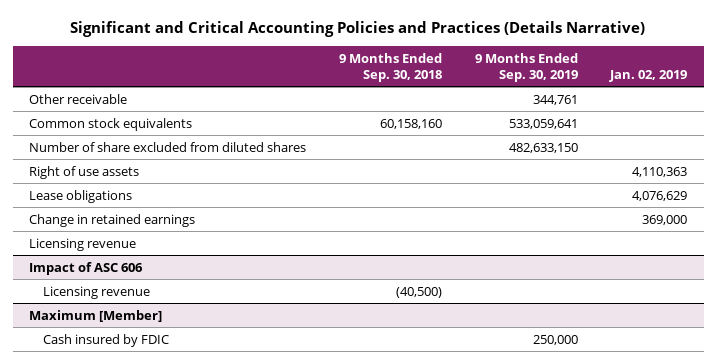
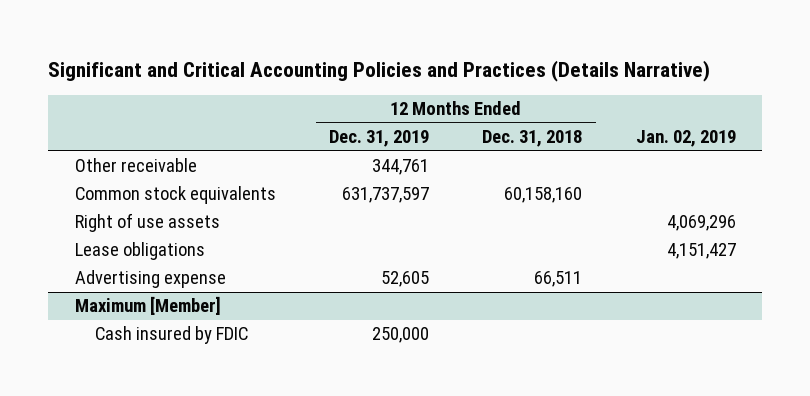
- | 9 Months Ended Sep. 30, 2018 | 9 Months Ended Sep. 30, 2019 | Jan. 02, 2019
+ | 12 Months Ended Dec. 31, 2019 | 12 Months Ended Dec. 31, 2018 | Jan. 02, 2019
- Number of share excluded from diluted shares | | 482,633,150 |
- Right of use assets | | | 4,110,363
- Lease obligations | | | 4,076,629
- Change in retained earnings | | | 369,000
- Licensing revenue
- Impact of ASC 606
- Licensing revenue | (40,500) | |
+ Right of use assets | | | 4,069,296
+ Lease obligations | | | 4,151,427
+ Advertising expense | 52,605 | 66,511 |

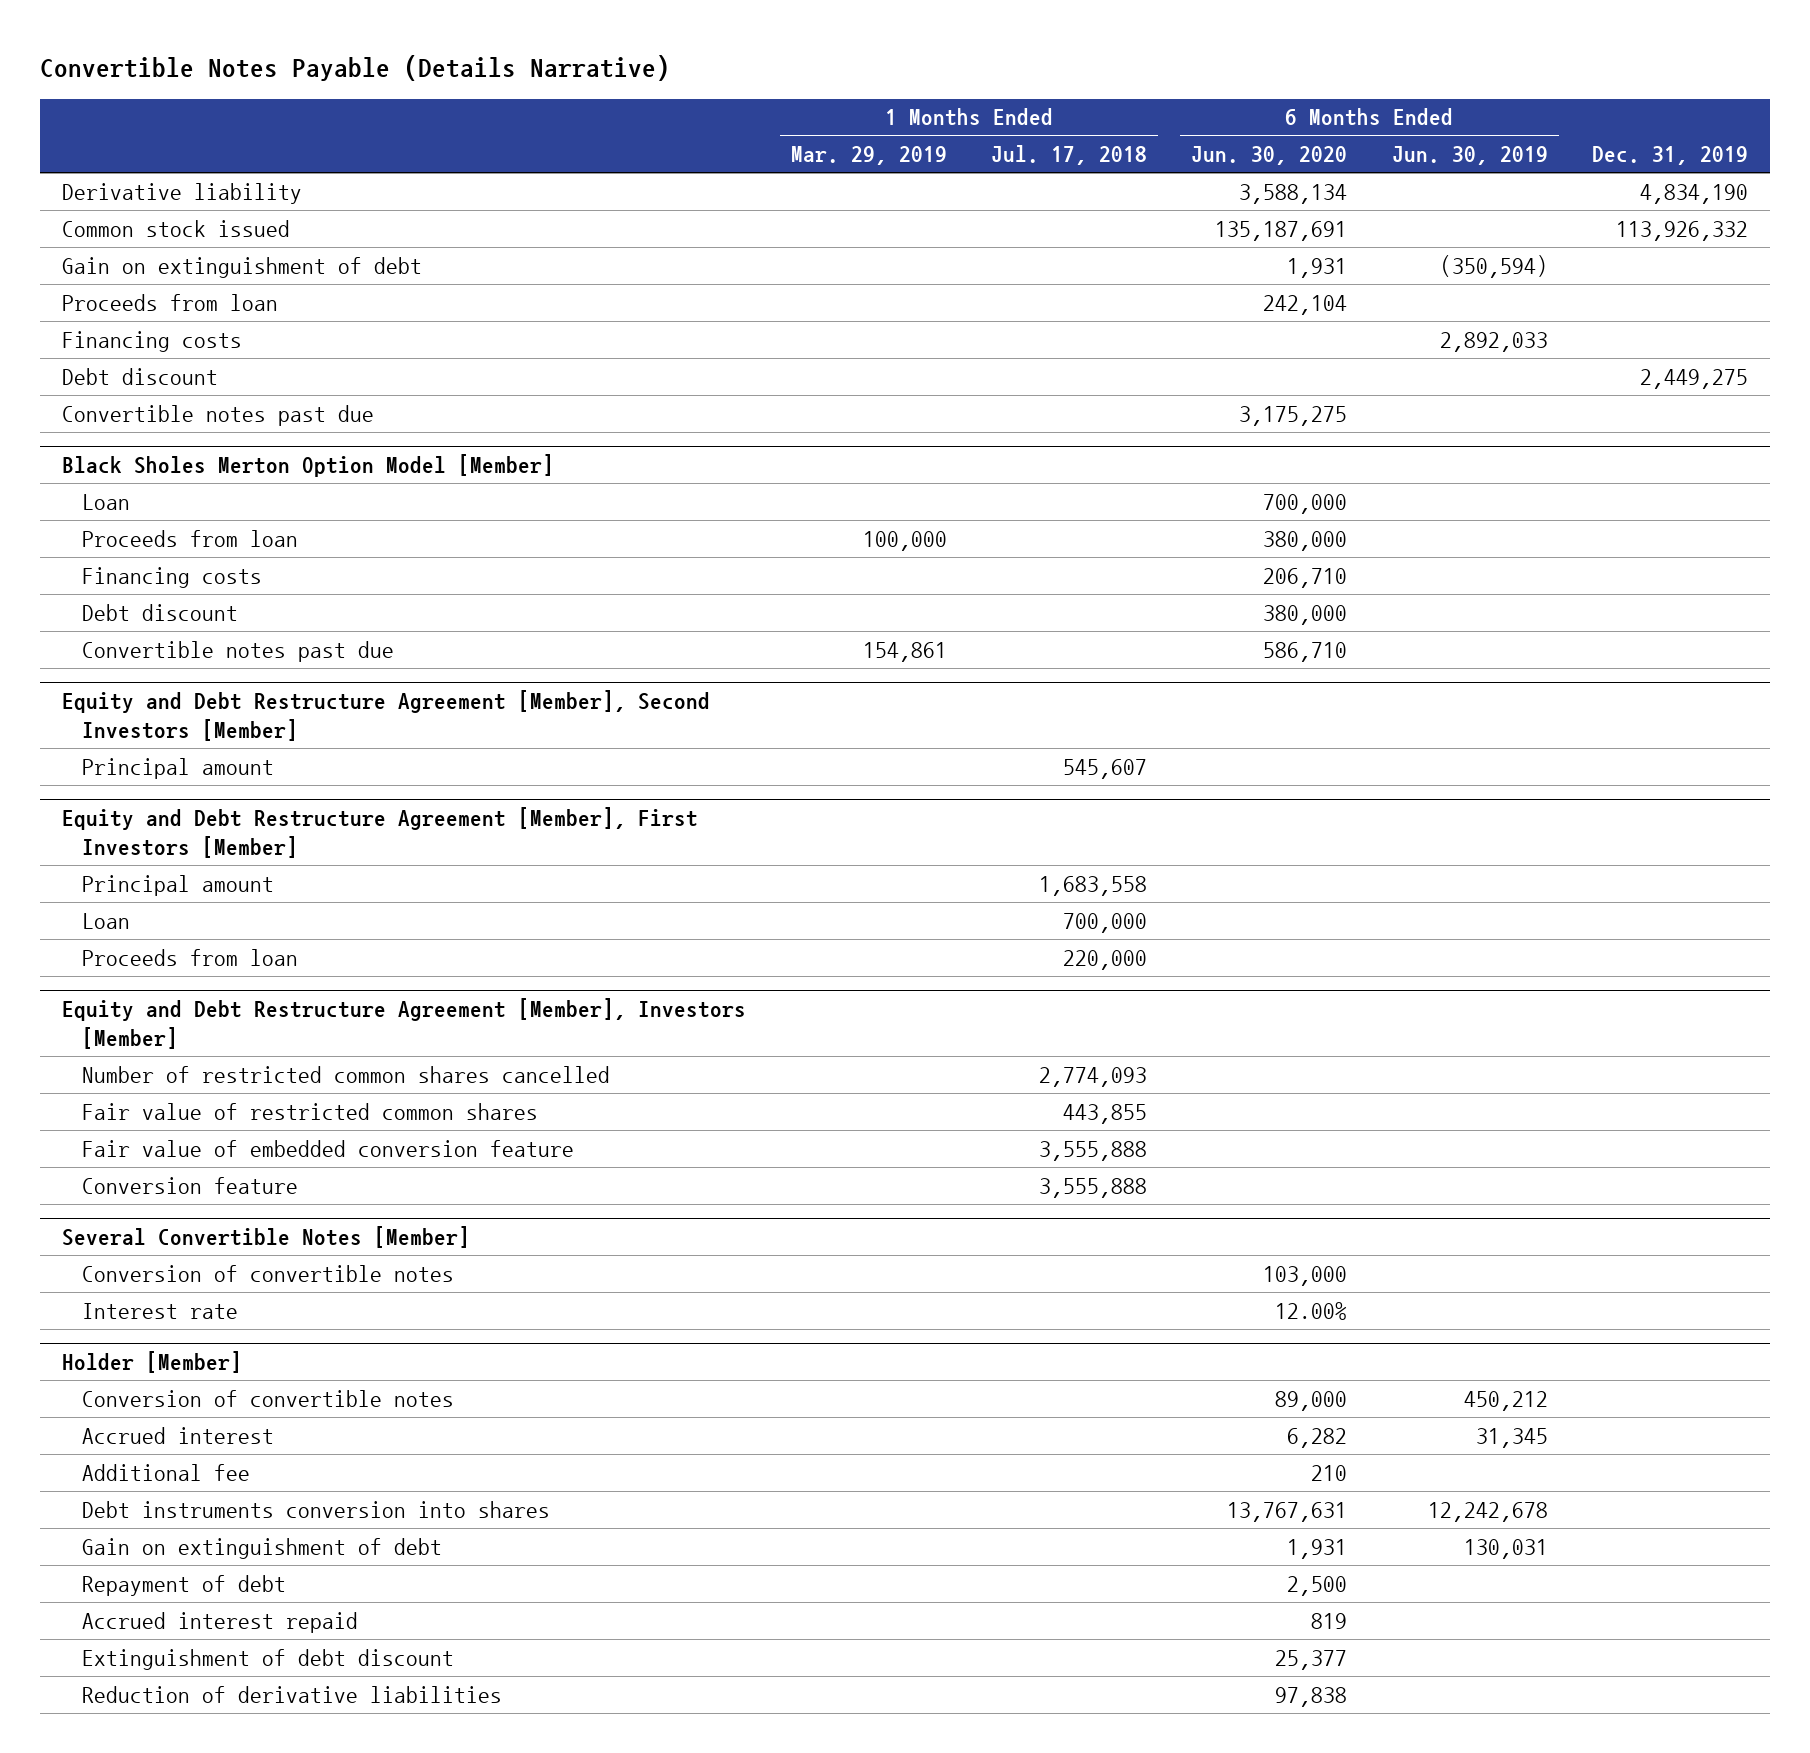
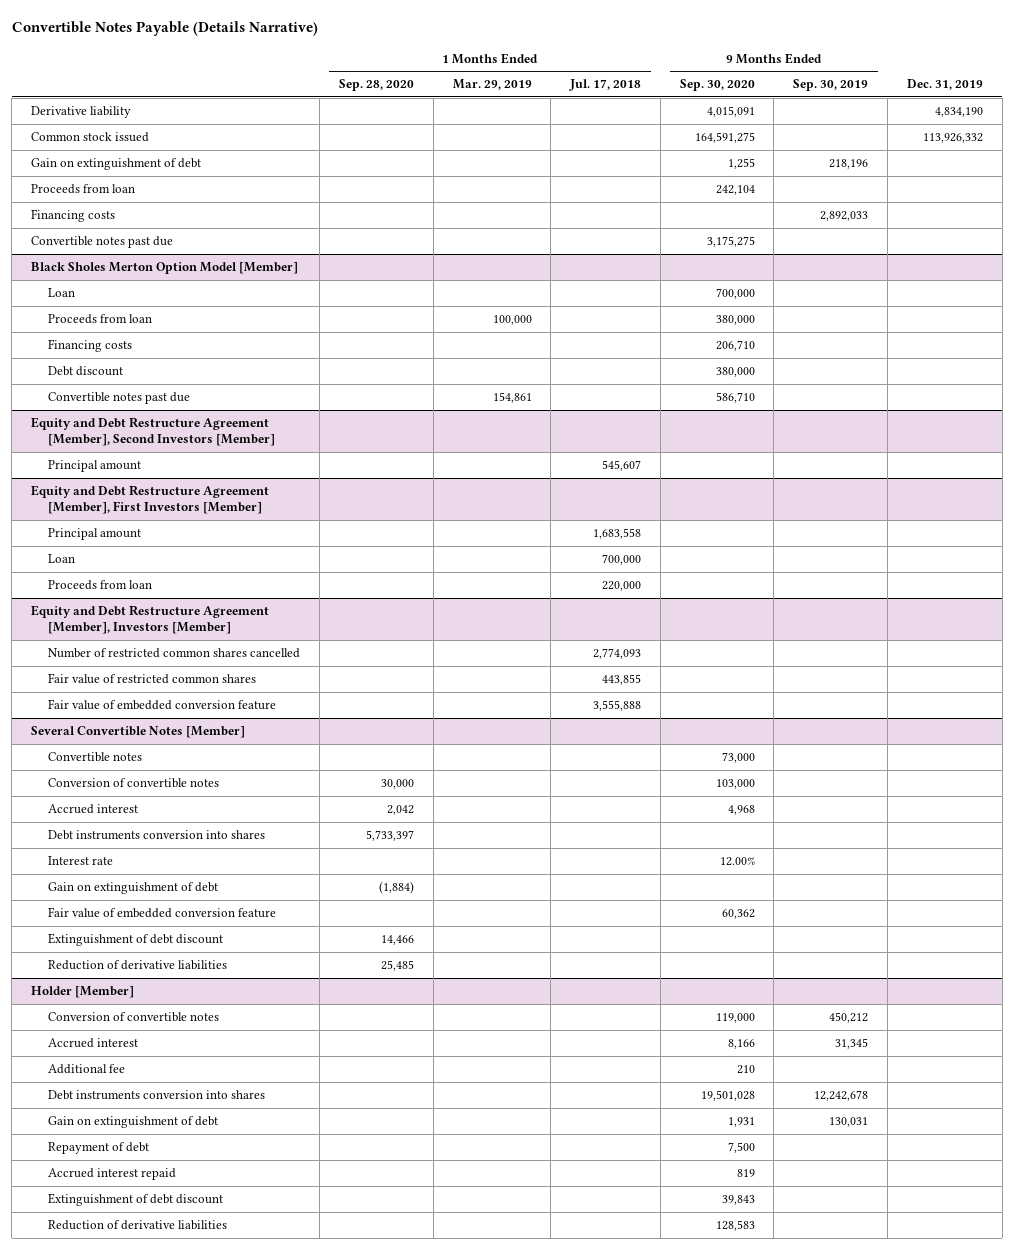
- | 1 Months Ended Mar. 29, 2019 | 1 Months Ended Jul. 17, 2018 | 6 Months Ended Jun. 30, 2020 | 6 Months Ended Jun. 30, 2019 | Dec. 31, 2019
+ | 1 Months Ended Sep. 28, 2020 | 1 Months Ended Mar. 29, 2019 | 1 Months Ended Jul. 17, 2018 | 9 Months Ended Sep. 30, 2020 | 9 Months Ended Sep. 30, 2019 | Dec. 31, 2019
- Debt discount | | | | | 2,449,275
@ Equity and Debt Restructure Agreement [Member], Investors [Member]
- Conversion feature | | 3,555,888 | | |
@ Several Convertible Notes [Member]
+ Convertible notes | | | | 73,000 | |
+ Accrued interest | 2,042 | | | 4,968 | |
+ Debt instruments conversion into shares | 5,733,397 | | | | |
+ Gain on extinguishment of debt | (1,884) | | | | |
+ Fair value of embedded conversion feature | | | | 60,362 | |
+ Extinguishment of debt discount | 14,466 | | | | |
+ Reduction of derivative liabilities | 25,485 | | | | |

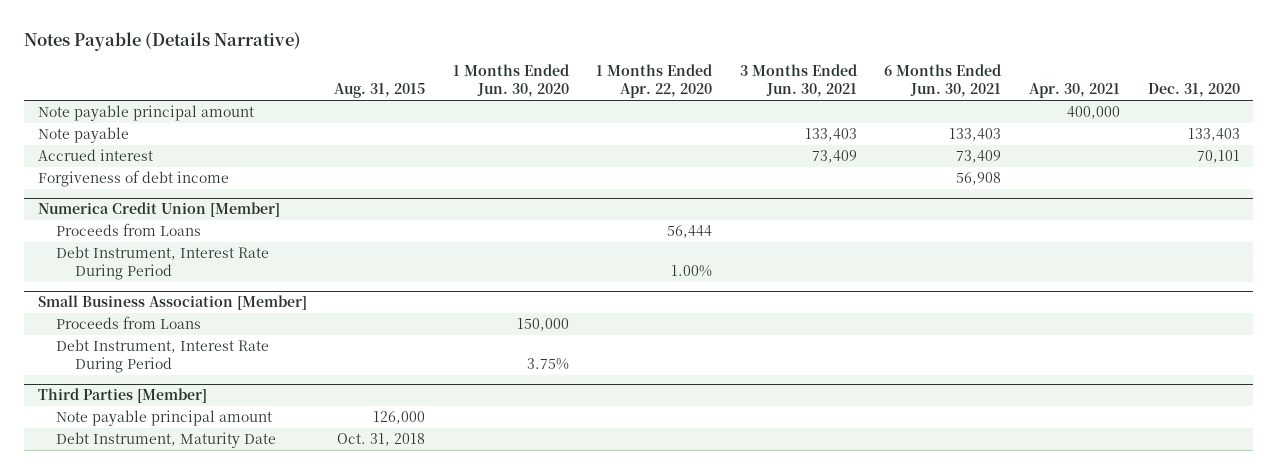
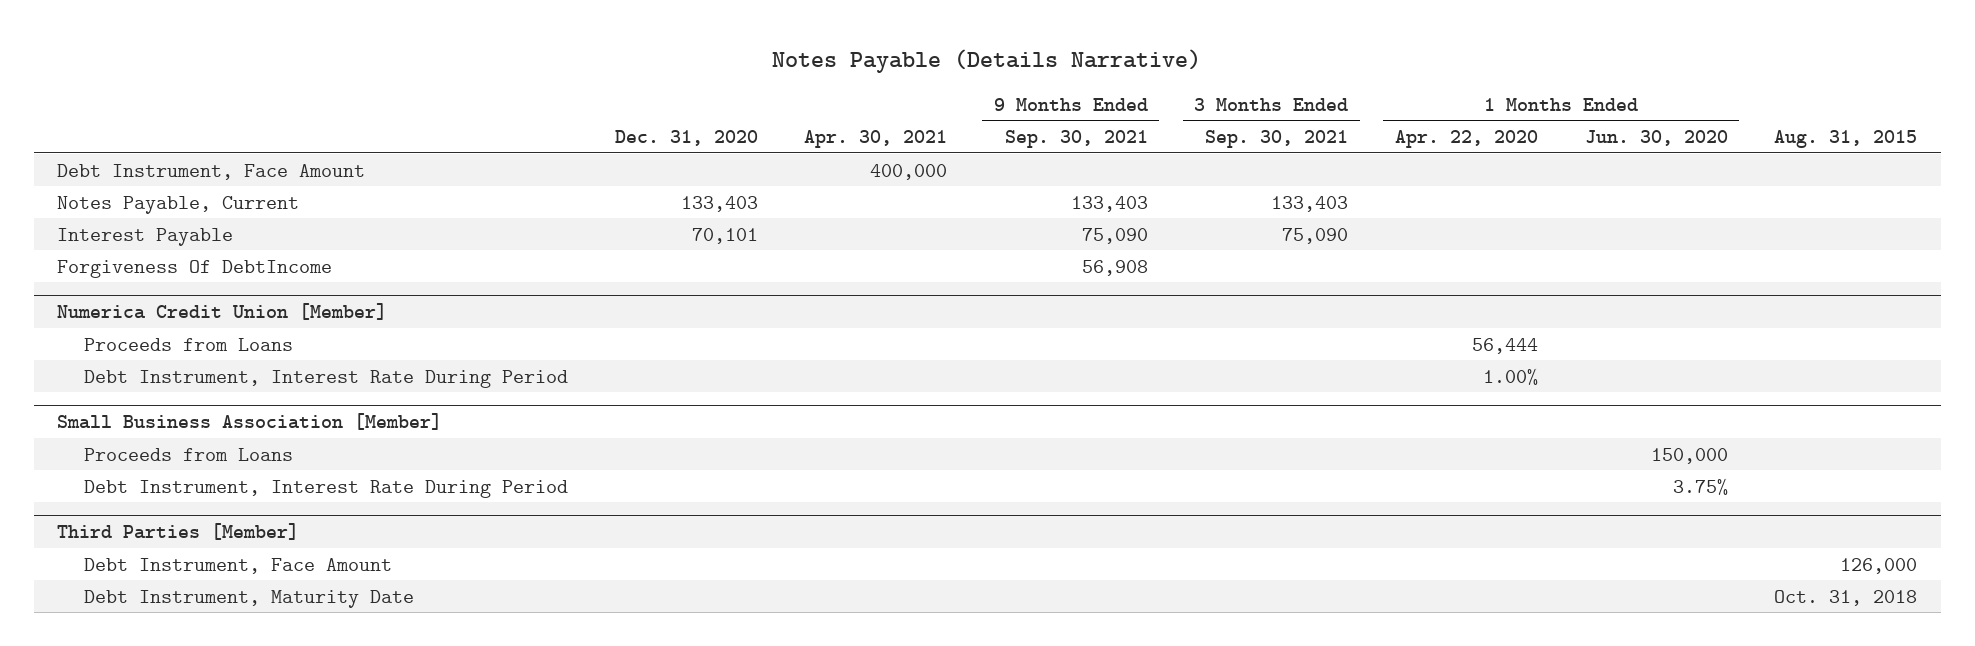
- | Aug. 31, 2015 | 1 Months Ended Jun. 30, 2020 | 1 Months Ended Apr. 22, 2020 | 3 Months Ended Jun. 30, 2021 | 6 Months Ended Jun. 30, 2021 | Apr. 30, 2021 | Dec. 31, 2020
+ | Dec. 31, 2020 | Apr. 30, 2021 | 9 Months Ended Sep. 30, 2021 | 3 Months Ended Sep. 30, 2021 | 1 Months Ended Apr. 22, 2020 | 1 Months Ended Jun. 30, 2020 | Aug. 31, 2015
- Note payable principal amount | | | | | | 400,000 |
- Note payable | | | | 133,403 | 133,403 | | 133,403
- Accrued interest | | | | 73,409 | 73,409 | | 70,101
- Forgiveness of debt income | | | | | 56,908 | |
+ Debt Instrument, Face Amount | | 400,000 | | | | |
+ Notes Payable, Current | 133,403 | | 133,403 | 133,403 | | |
+ Interest Payable | 70,101 | | 75,090 | 75,090 | | |
+ Forgiveness Of DebtIncome | | | 56,908 | | | |
@ Third Parties [Member]
- Note payable principal amount | 126,000 | | | | | |
+ Debt Instrument, Face Amount | | | | | | | 126,000

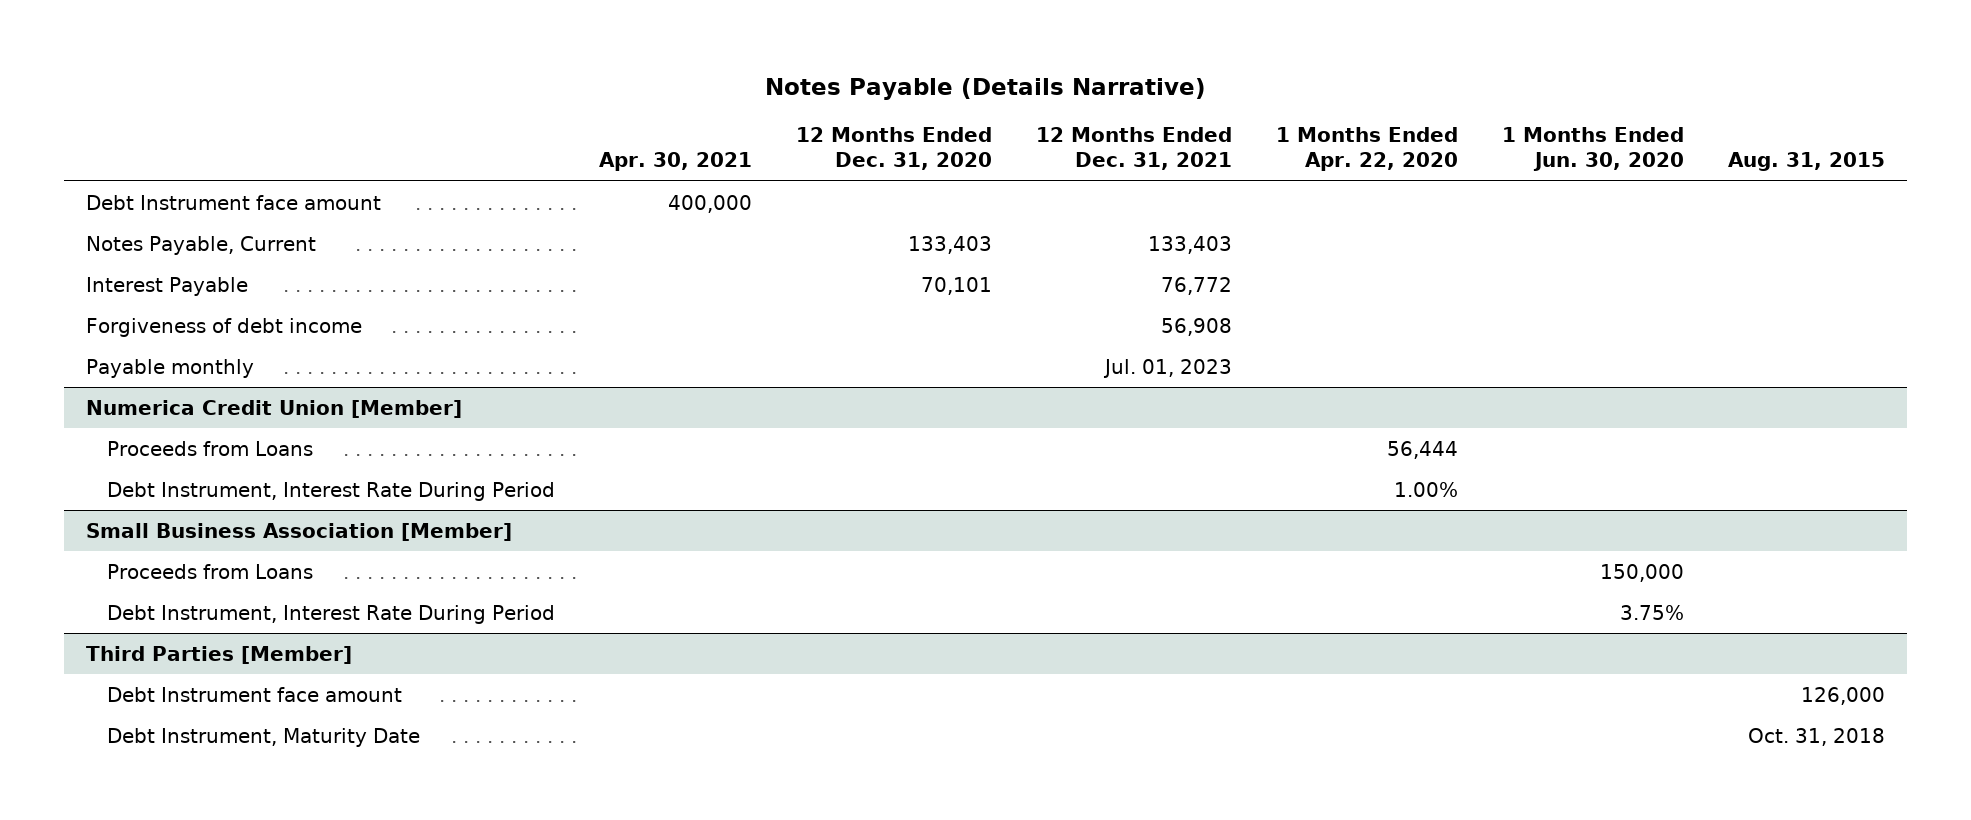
- | Dec. 31, 2020 | Apr. 30, 2021 | 9 Months Ended Sep. 30, 2021 | 3 Months Ended Sep. 30, 2021 | 1 Months Ended Apr. 22, 2020 | 1 Months Ended Jun. 30, 2020 | Aug. 31, 2015
+ | Apr. 30, 2021 | 12 Months Ended Dec. 31, 2020 | 12 Months Ended Dec. 31, 2021 | 1 Months Ended Apr. 22, 2020 | 1 Months Ended Jun. 30, 2020 | Aug. 31, 2015
- Debt Instrument, Face Amount | | 400,000 | | | | |
+ Debt Instrument face amount | 400,000 | | | | |
- Forgiveness Of DebtIncome | | | 56,908 | | | |
+ Forgiveness of debt income | | | 56,908 | | |
+ Payable monthly | | | Jul. 01, 2023 | | |
@ Third Parties [Member]
- Debt Instrument, Face Amount | | | | | | | 126,000
+ Debt Instrument face amount | | | | | | 126,000

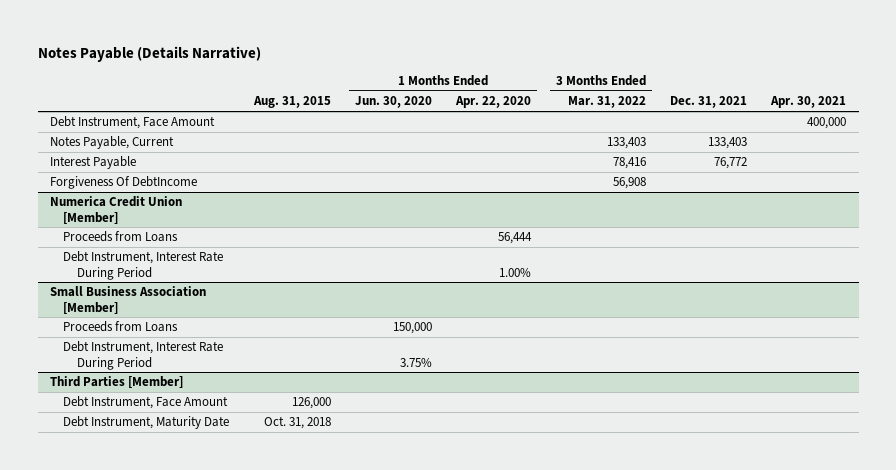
- | Apr. 30, 2021 | 12 Months Ended Dec. 31, 2020 | 12 Months Ended Dec. 31, 2021 | 1 Months Ended Apr. 22, 2020 | 1 Months Ended Jun. 30, 2020 | Aug. 31, 2015
+ | Aug. 31, 2015 | 1 Months Ended Jun. 30, 2020 | 1 Months Ended Apr. 22, 2020 | 3 Months Ended Mar. 31, 2022 | Dec. 31, 2021 | Apr. 30, 2021
- Debt Instrument face amount | 400,000 | | | | |
+ Debt Instrument, Face Amount | | | | | | 400,000
- Forgiveness of debt income | | | 56,908 | | |
- Payable monthly | | | Jul. 01, 2023 | | |
+ Forgiveness Of DebtIncome | | | | 56,908 | |
@ Third Parties [Member]
- Debt Instrument face amount | | | | | | 126,000
+ Debt Instrument, Face Amount | 126,000 | | | | |

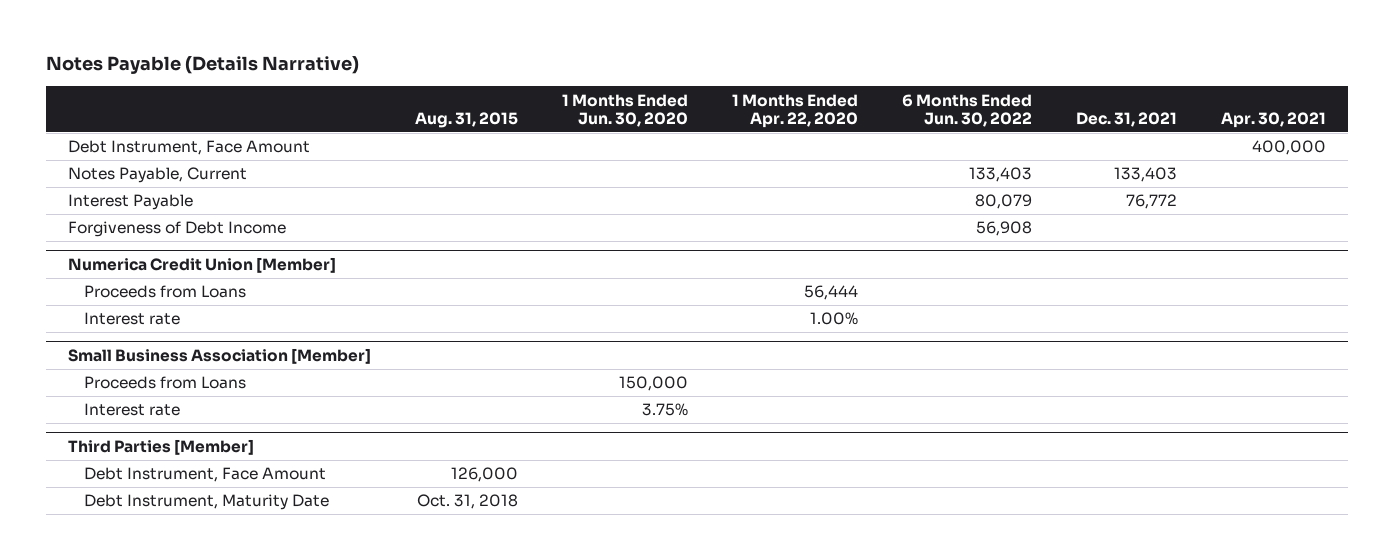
- | Aug. 31, 2015 | 1 Months Ended Jun. 30, 2020 | 1 Months Ended Apr. 22, 2020 | 3 Months Ended Mar. 31, 2022 | Dec. 31, 2021 | Apr. 30, 2021
+ | Aug. 31, 2015 | 1 Months Ended Jun. 30, 2020 | 1 Months Ended Apr. 22, 2020 | 6 Months Ended Jun. 30, 2022 | Dec. 31, 2021 | Apr. 30, 2021
- Forgiveness Of DebtIncome | | | | 56,908 | |
+ Forgiveness of Debt Income | | | | 56,908 | |
@ Numerica Credit Union [Member]
- Debt Instrument, Interest Rate During Period | | | 1.00% | | |
+ Interest rate | | | 1.00% | | |
@ Small Business Association [Member]
- Debt Instrument, Interest Rate During Period | | 3.75% | | | |
+ Interest rate | | 3.75% | | | |

